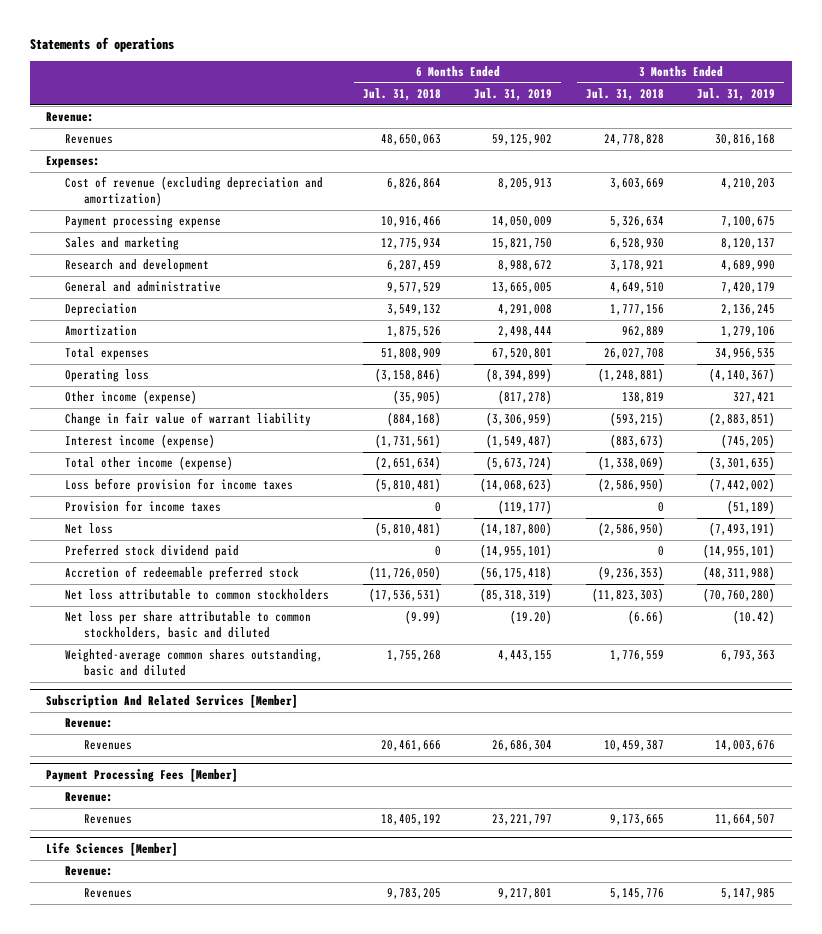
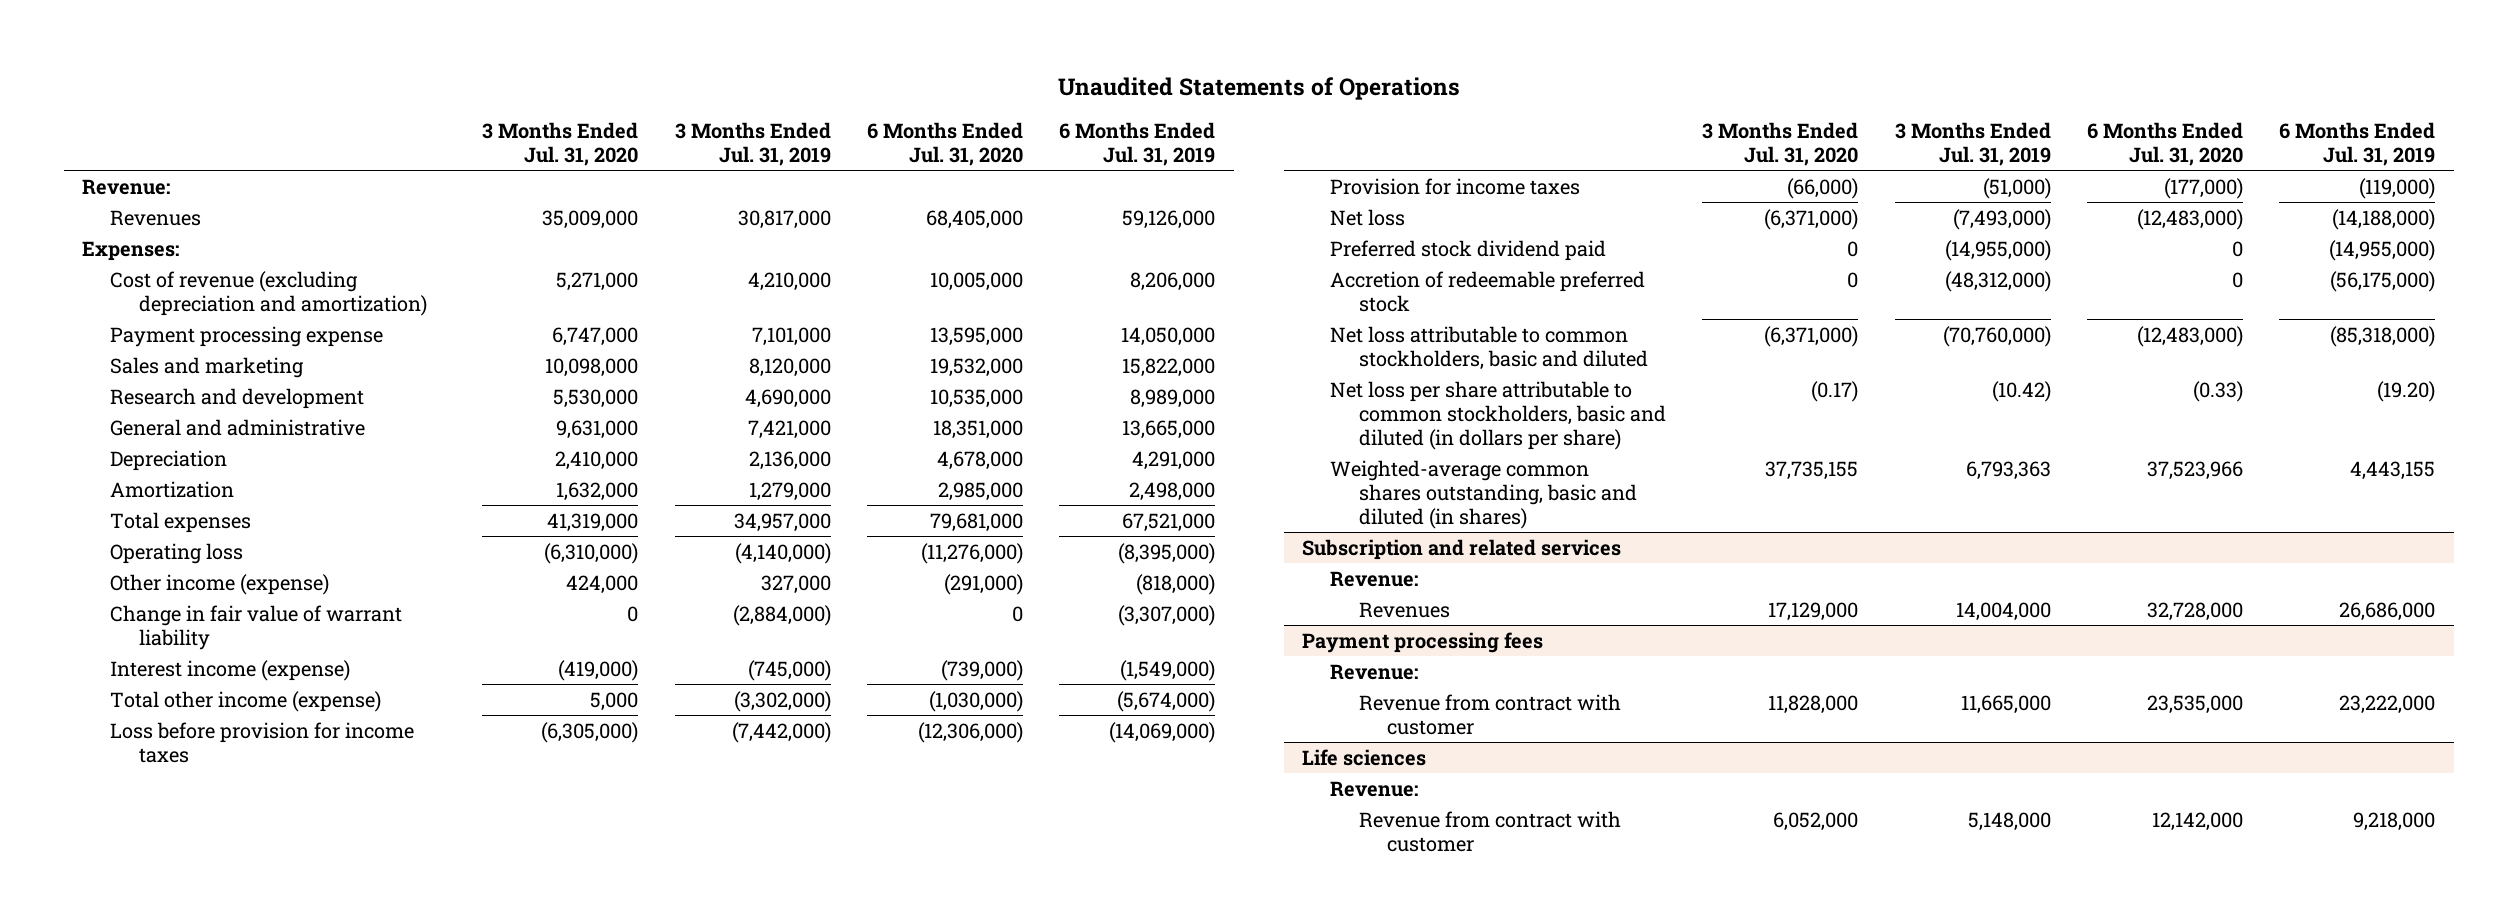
- Statements of operations
+ Unaudited Statements of Operations
- | 6 Months Ended Jul. 31, 2018 | 6 Months Ended Jul. 31, 2019 | 3 Months Ended Jul. 31, 2018 | 3 Months Ended Jul. 31, 2019
+ | 3 Months Ended Jul. 31, 2020 | 3 Months Ended Jul. 31, 2019 | 6 Months Ended Jul. 31, 2020 | 6 Months Ended Jul. 31, 2019
- Revenues | 48,650,063 | 59,125,902 | 24,778,828 | 30,816,168
+ Revenues | 35,009,000 | 30,817,000 | 68,405,000 | 59,126,000
- Cost of revenue (excluding depreciation and amortization) | 6,826,864 | 8,205,913 | 3,603,669 | 4,210,203
- Payment processing expense | 10,916,466 | 14,050,009 | 5,326,634 | 7,100,675
- Sales and marketing | 12,775,934 | 15,821,750 | 6,528,930 | 8,120,137
- Research and development | 6,287,459 | 8,988,672 | 3,178,921 | 4,689,990
- General and administrative | 9,577,529 | 13,665,005 | 4,649,510 | 7,420,179
- Depreciation | 3,549,132 | 4,291,008 | 1,777,156 | 2,136,245
- Amortization | 1,875,526 | 2,498,444 | 962,889 | 1,279,106
- Total expenses | 51,808,909 | 67,520,801 | 26,027,708 | 34,956,535
- Operating loss | (3,158,846) | (8,394,899) | (1,248,881) | (4,140,367)
- Other income (expense) | (35,905) | (817,278) | 138,819 | 327,421
- Change in fair value of warrant liability | (884,168) | (3,306,959) | (593,215) | (2,883,851)
- Interest income (expense) | (1,731,561) | (1,549,487) | (883,673) | (745,205)
- Total other income (expense) | (2,651,634) | (5,673,724) | (1,338,069) | (3,301,635)
- Loss before provision for income taxes | (5,810,481) | (14,068,623) | (2,586,950) | (7,442,002)
- Provision for income taxes | 0 | (119,177) | 0 | (51,189)
- Net loss | (5,810,481) | (14,187,800) | (2,586,950) | (7,493,191)
- Preferred stock dividend paid | 0 | (14,955,101) | 0 | (14,955,101)
- Accretion of redeemable preferred stock | (11,726,050) | (56,175,418) | (9,236,353) | (48,311,988)
- Net loss attributable to common stockholders | (17,536,531) | (85,318,319) | (11,823,303) | (70,760,280)
- Net loss per share attributable to common stockholders, basic and diluted | (9.99) | (19.20) | (6.66) | (10.42)
- Weighted-average common shares outstanding, basic and diluted | 1,755,268 | 4,443,155 | 1,776,559 | 6,793,363
- Subscription And Related Services [Member]
+ Cost of revenue (excluding depreciation and amortization) | 5,271,000 | 4,210,000 | 10,005,000 | 8,206,000
+ Payment processing expense | 6,747,000 | 7,101,000 | 13,595,000 | 14,050,000
+ Sales and marketing | 10,098,000 | 8,120,000 | 19,532,000 | 15,822,000
+ Research and development | 5,530,000 | 4,690,000 | 10,535,000 | 8,989,000
+ General and administrative | 9,631,000 | 7,421,000 | 18,351,000 | 13,665,000
+ Depreciation | 2,410,000 | 2,136,000 | 4,678,000 | 4,291,000
+ Amortization | 1,632,000 | 1,279,000 | 2,985,000 | 2,498,000
+ Total expenses | 41,319,000 | 34,957,000 | 79,681,000 | 67,521,000
+ Operating loss | (6,310,000) | (4,140,000) | (11,276,000) | (8,395,000)
+ Other income (expense) | 424,000 | 327,000 | (291,000) | (818,000)
+ Change in fair value of warrant liability | 0 | (2,884,000) | 0 | (3,307,000)
+ Interest income (expense) | (419,000) | (745,000) | (739,000) | (1,549,000)
+ Total other income (expense) | 5,000 | (3,302,000) | (1,030,000) | (5,674,000)
+ Loss before provision for income taxes | (6,305,000) | (7,442,000) | (12,306,000) | (14,069,000)
+ Provision for income taxes | (66,000) | (51,000) | (177,000) | (119,000)
+ Net loss | (6,371,000) | (7,493,000) | (12,483,000) | (14,188,000)
+ Preferred stock dividend paid | 0 | (14,955,000) | 0 | (14,955,000)
+ Accretion of redeemable preferred stock | 0 | (48,312,000) | 0 | (56,175,000)
+ Net loss attributable to common stockholders, basic and diluted | (6,371,000) | (70,760,000) | (12,483,000) | (85,318,000)
+ Net loss per share attributable to common stockholders, basic and diluted (in dollars per share) | (0.17) | (10.42) | (0.33) | (19.20)
+ Weighted-average common shares outstanding, basic and diluted (in shares) | 37,735,155 | 6,793,363 | 37,523,966 | 4,443,155
+ Subscription and related services
- Revenues | 20,461,666 | 26,686,304 | 10,459,387 | 14,003,676
- Payment Processing Fees [Member]
+ Revenues | 17,129,000 | 14,004,000 | 32,728,000 | 26,686,000
+ Payment processing fees
- Revenues | 18,405,192 | 23,221,797 | 9,173,665 | 11,664,507
- Life Sciences [Member]
+ Revenue from contract with customer | 11,828,000 | 11,665,000 | 23,535,000 | 23,222,000
+ Life sciences
- Revenues | 9,783,205 | 9,217,801 | 5,145,776 | 5,147,985
+ Revenue from contract with customer | 6,052,000 | 5,148,000 | 12,142,000 | 9,218,000

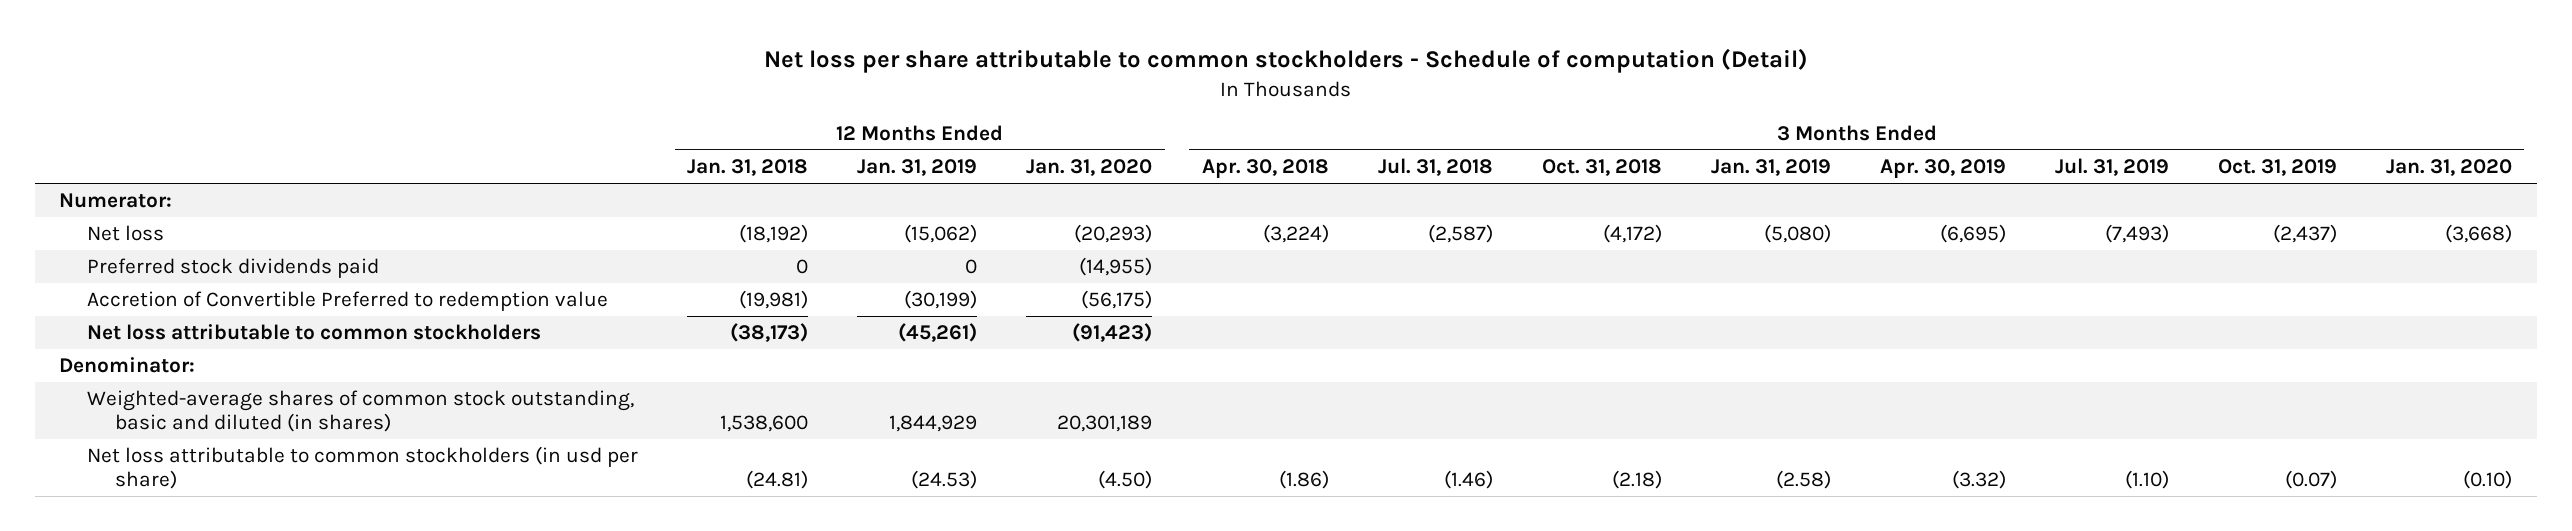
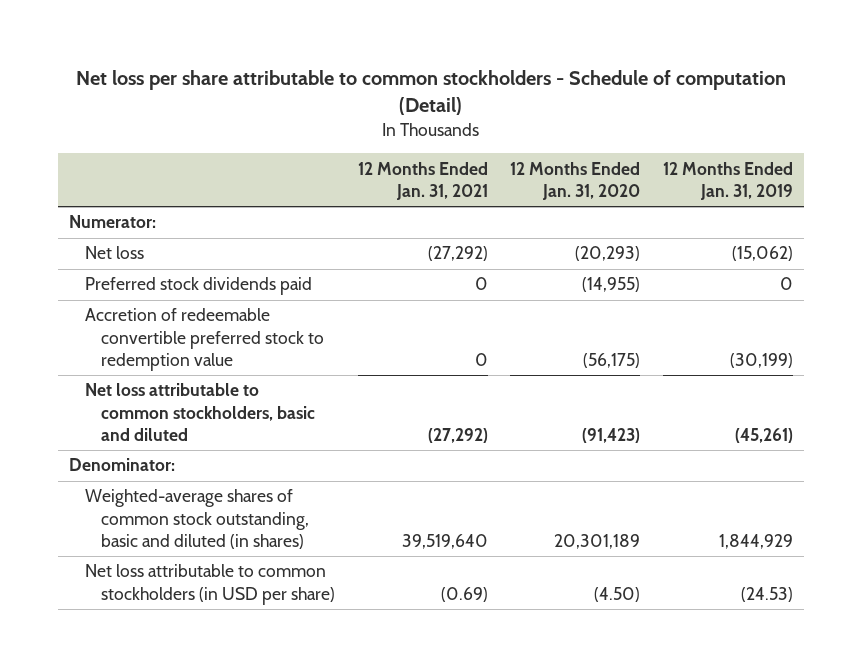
- | 12 Months Ended Jan. 31, 2018 | 12 Months Ended Jan. 31, 2019 | 12 Months Ended Jan. 31, 2020 | 3 Months Ended Apr. 30, 2018 | 3 Months Ended Jul. 31, 2018 | 3 Months Ended Oct. 31, 2018 | 3 Months Ended Jan. 31, 2019 | 3 Months Ended Apr. 30, 2019 | 3 Months Ended Jul. 31, 2019 | 3 Months Ended Oct. 31, 2019 | 3 Months Ended Jan. 31, 2020
+ | 12 Months Ended Jan. 31, 2021 | 12 Months Ended Jan. 31, 2020 | 12 Months Ended Jan. 31, 2019
- Accretion of Convertible Preferred to redemption value | (19,981) | (30,199) | (56,175) | | | | | | | |
- Net loss attributable to common stockholders | (38,173) | (45,261) | (91,423) | | | | | | | |
+ Accretion of redeemable convertible preferred stock to redemption value | 0 | (56,175) | (30,199)
+ Net loss attributable to common stockholders, basic and diluted | (27,292) | (91,423) | (45,261)
- Net loss attributable to common stockholders (in usd per share) | (24.81) | (24.53) | (4.50) | (1.86) | (1.46) | (2.18) | (2.58) | (3.32) | (1.10) | (0.07) | (0.10)
+ Net loss attributable to common stockholders (in USD per share) | (0.69) | (4.50) | (24.53)

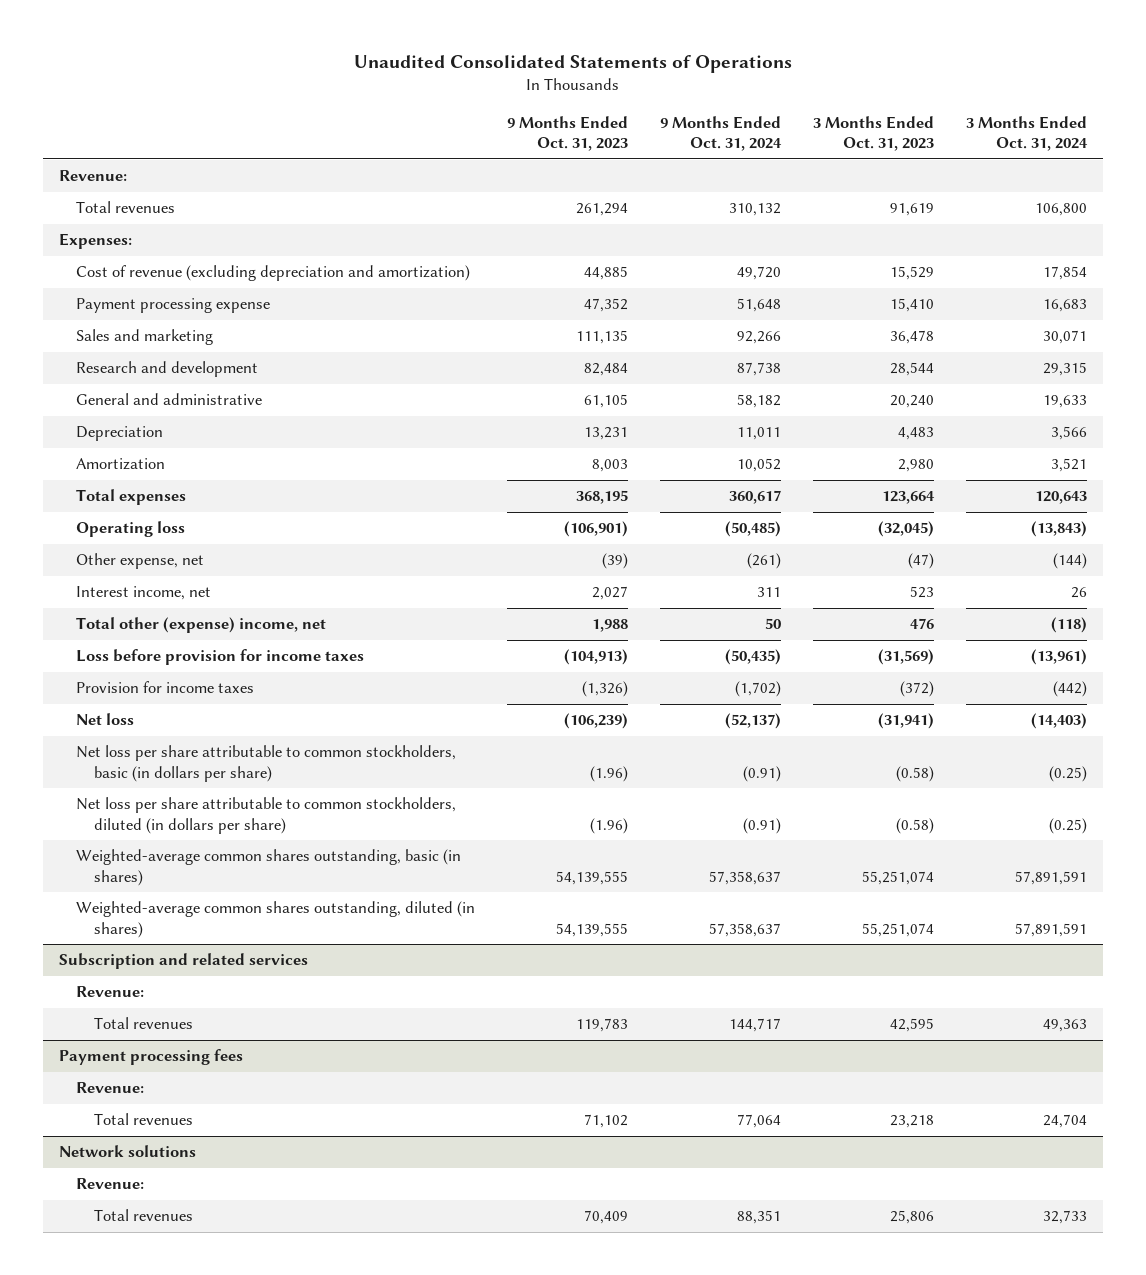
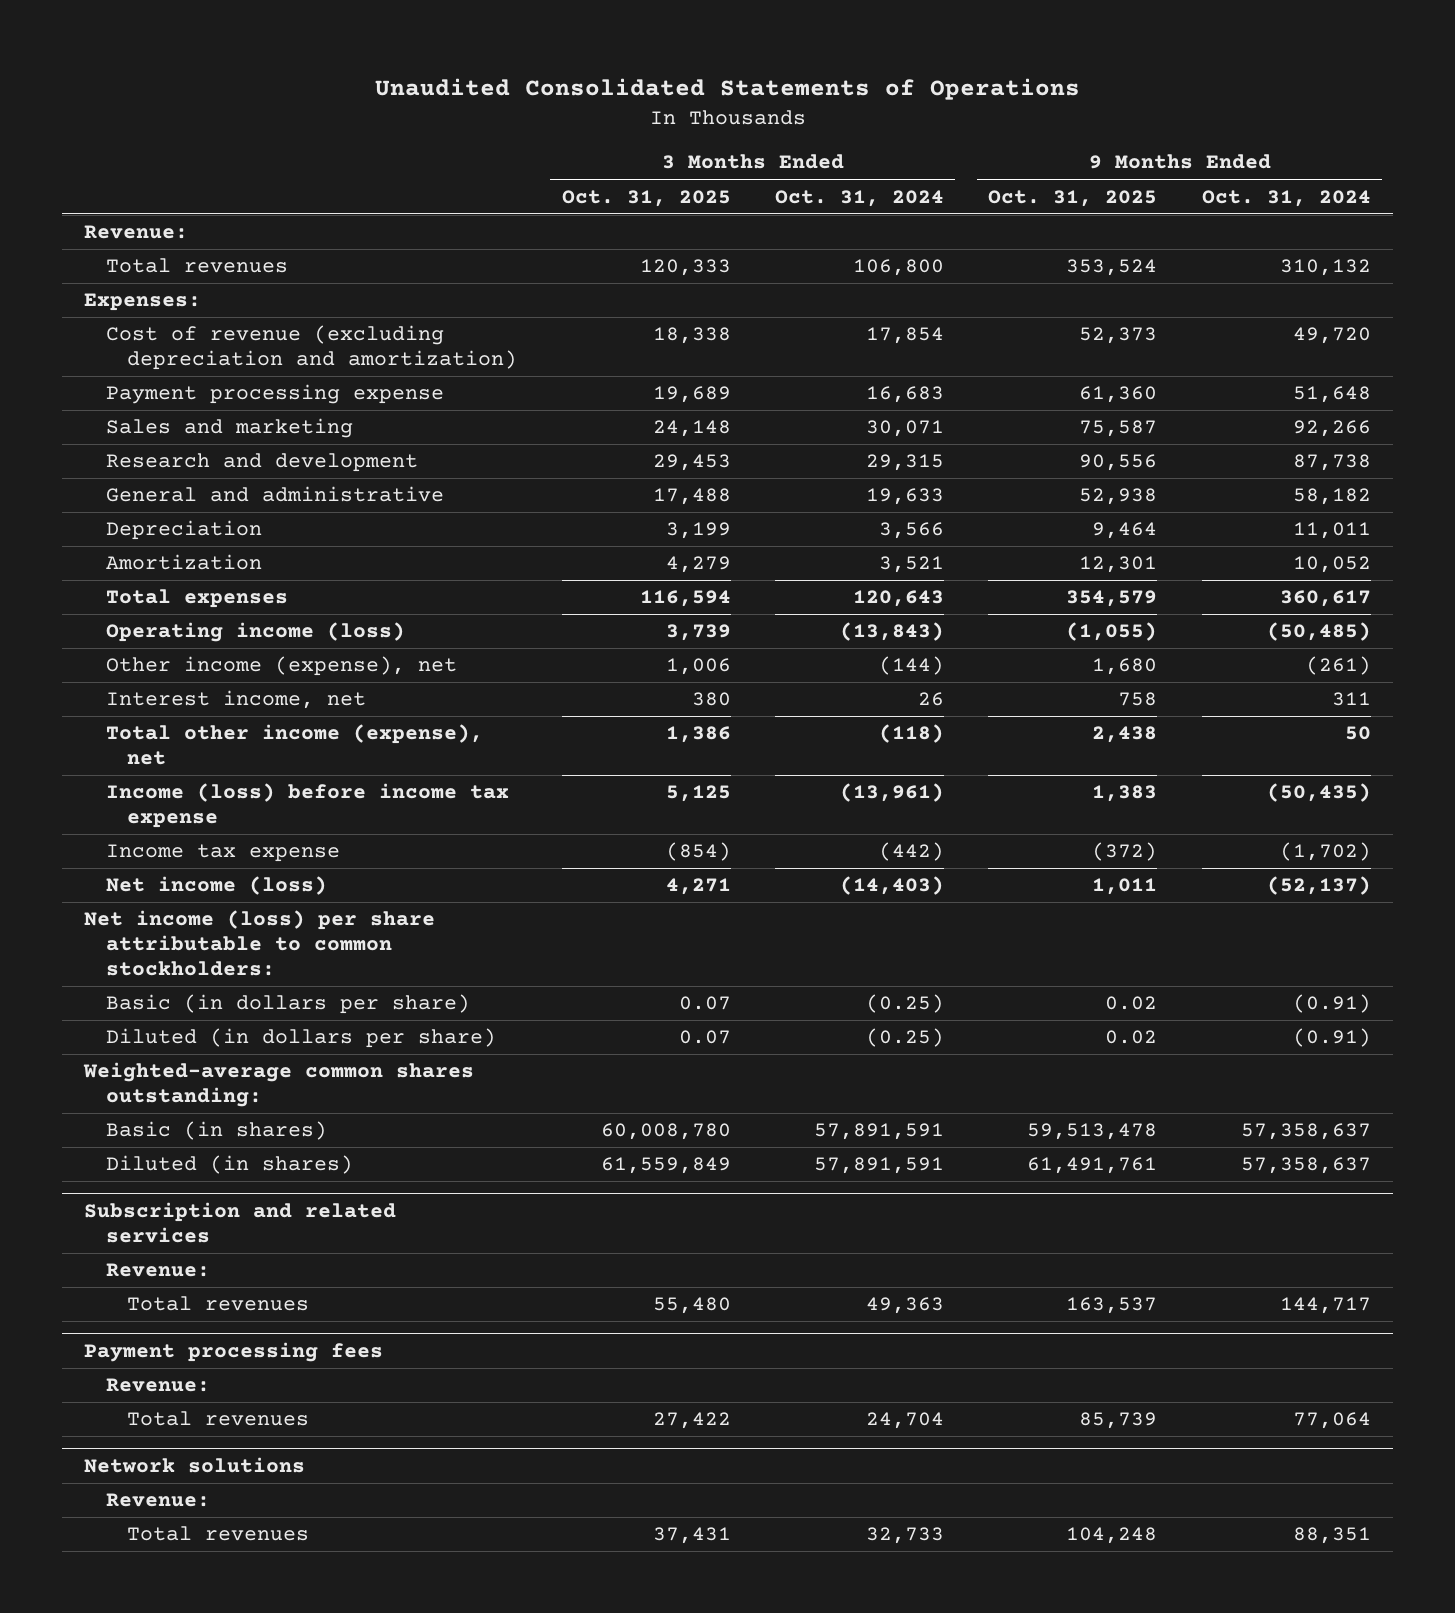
- | 9 Months Ended Oct. 31, 2023 | 9 Months Ended Oct. 31, 2024 | 3 Months Ended Oct. 31, 2023 | 3 Months Ended Oct. 31, 2024
+ | 3 Months Ended Oct. 31, 2025 | 3 Months Ended Oct. 31, 2024 | 9 Months Ended Oct. 31, 2025 | 9 Months Ended Oct. 31, 2024
- Operating loss | (106,901) | (50,485) | (32,045) | (13,843)
- Other expense, net | (39) | (261) | (47) | (144)
+ Operating income (loss) | 3,739 | (13,843) | (1,055) | (50,485)
+ Other income (expense), net | 1,006 | (144) | 1,680 | (261)
- Total other (expense) income, net | 1,988 | 50 | 476 | (118)
- Loss before provision for income taxes | (104,913) | (50,435) | (31,569) | (13,961)
- Provision for income taxes | (1,326) | (1,702) | (372) | (442)
- Net loss | (106,239) | (52,137) | (31,941) | (14,403)
- Net loss per share attributable to common stockholders, basic (in dollars per share) | (1.96) | (0.91) | (0.58) | (0.25)
- Net loss per share attributable to common stockholders, diluted (in dollars per share) | (1.96) | (0.91) | (0.58) | (0.25)
- Weighted-average common shares outstanding, basic (in shares) | 54,139,555 | 57,358,637 | 55,251,074 | 57,891,591
- Weighted-average common shares outstanding, diluted (in shares) | 54,139,555 | 57,358,637 | 55,251,074 | 57,891,591
+ Total other income (expense), net | 1,386 | (118) | 2,438 | 50
+ Income (loss) before income tax expense | 5,125 | (13,961) | 1,383 | (50,435)
+ Income tax expense | (854) | (442) | (372) | (1,702)
+ Net income (loss) | 4,271 | (14,403) | 1,011 | (52,137)
+ Net income (loss) per share attributable to common stockholders:
+ Basic (in dollars per share) | 0.07 | (0.25) | 0.02 | (0.91)
+ Diluted (in dollars per share) | 0.07 | (0.25) | 0.02 | (0.91)
+ Weighted-average common shares outstanding:
+ Basic (in shares) | 60,008,780 | 57,891,591 | 59,513,478 | 57,358,637
+ Diluted (in shares) | 61,559,849 | 57,891,591 | 61,491,761 | 57,358,637

